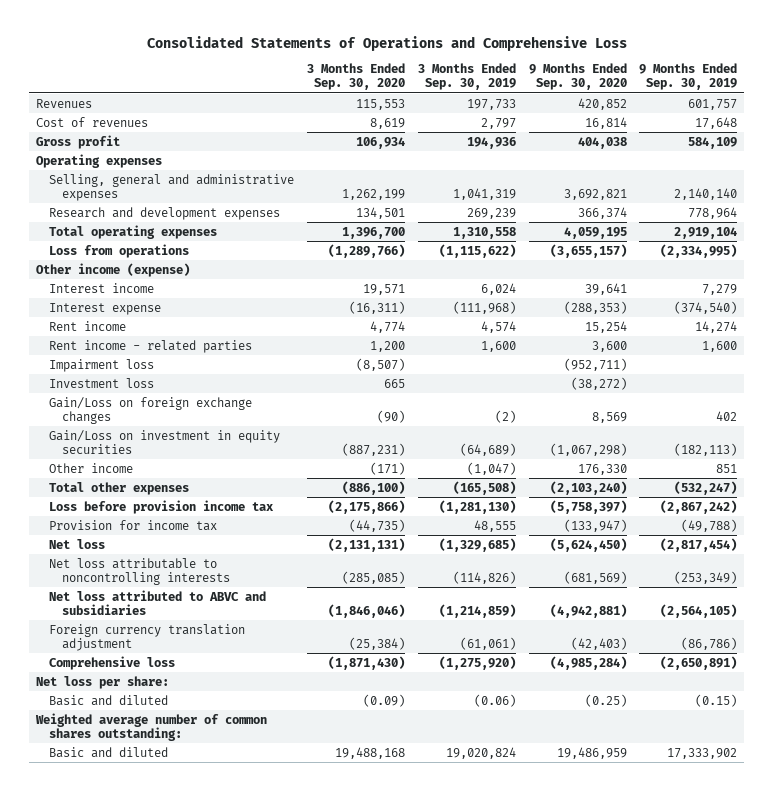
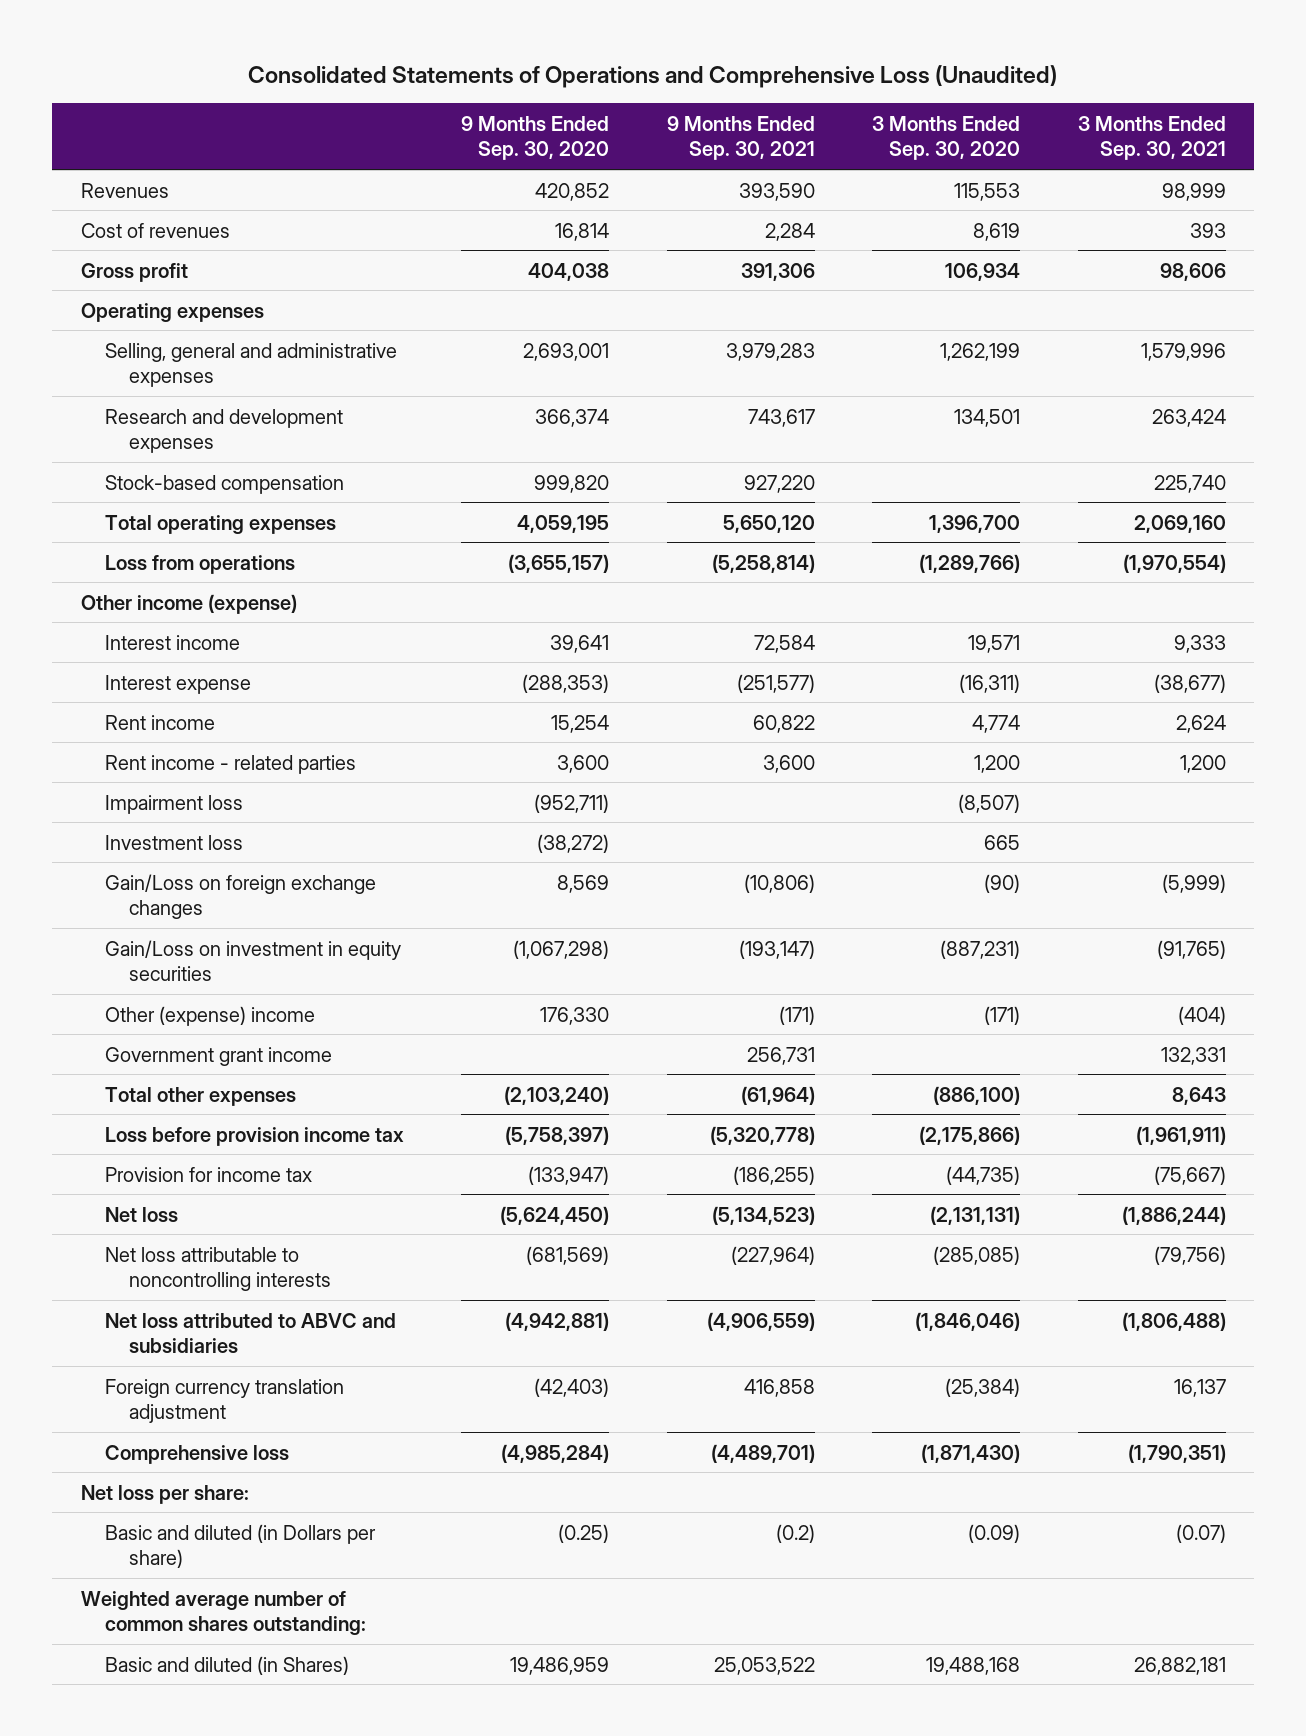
- Consolidated Statements of Operations and Comprehensive Loss
+ Consolidated Statements of Operations and Comprehensive Loss (Unaudited)
- | 3 Months Ended Sep. 30, 2020 | 3 Months Ended Sep. 30, 2019 | 9 Months Ended Sep. 30, 2020 | 9 Months Ended Sep. 30, 2019
+ | 9 Months Ended Sep. 30, 2020 | 9 Months Ended Sep. 30, 2021 | 3 Months Ended Sep. 30, 2020 | 3 Months Ended Sep. 30, 2021
- Selling, general and administrative expenses | 1,262,199 | 1,041,319 | 3,692,821 | 2,140,140
+ Selling, general and administrative expenses | 2,693,001 | 3,979,283 | 1,262,199 | 1,579,996
+ Stock-based compensation | 999,820 | 927,220 | | 225,740
- Other income | (171) | (1,047) | 176,330 | 851
+ Other (expense) income | 176,330 | (171) | (171) | (404)
+ Government grant income | | 256,731 | | 132,331
- Basic and diluted | (0.09) | (0.06) | (0.25) | (0.15)
+ Basic and diluted (in Dollars per share) | (0.25) | (0.2) | (0.09) | (0.07)
- Basic and diluted | 19,488,168 | 19,020,824 | 19,486,959 | 17,333,902
+ Basic and diluted (in Shares) | 19,486,959 | 25,053,522 | 19,488,168 | 26,882,181

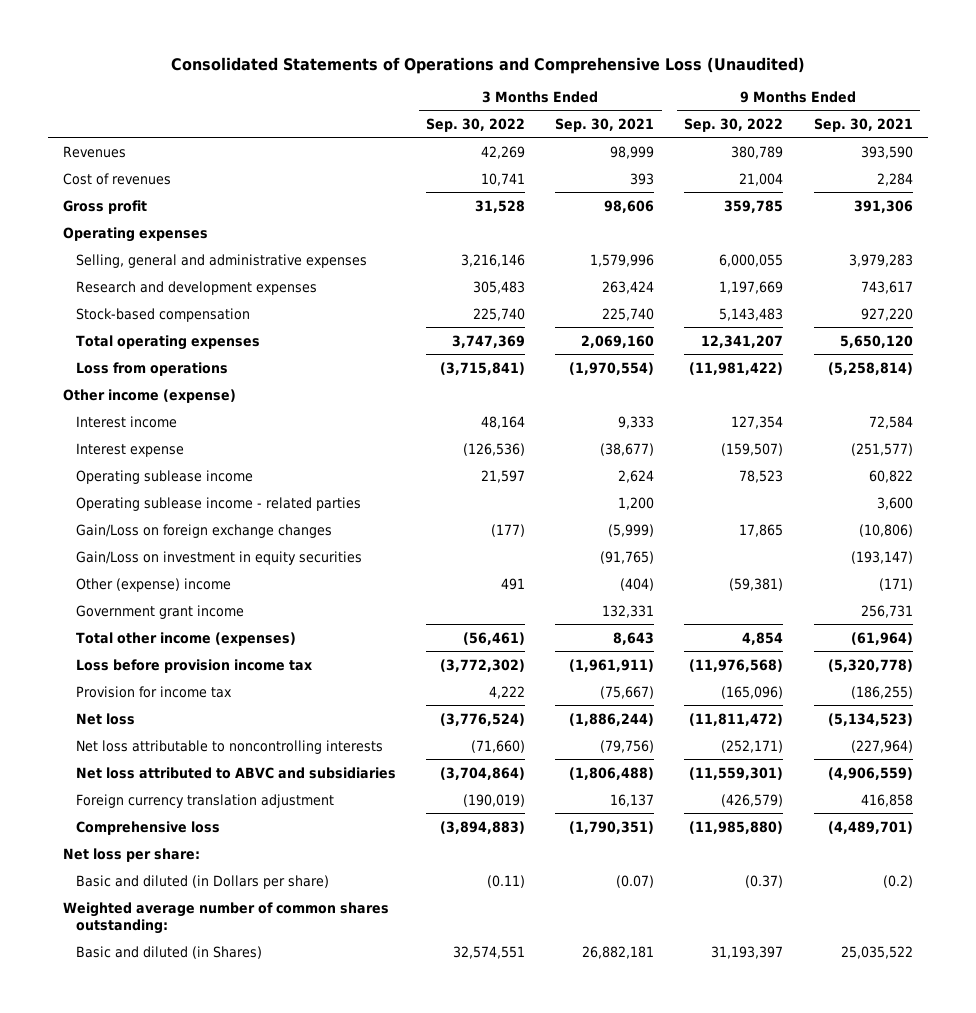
- | 9 Months Ended Sep. 30, 2020 | 9 Months Ended Sep. 30, 2021 | 3 Months Ended Sep. 30, 2020 | 3 Months Ended Sep. 30, 2021
+ | 3 Months Ended Sep. 30, 2022 | 3 Months Ended Sep. 30, 2021 | 9 Months Ended Sep. 30, 2022 | 9 Months Ended Sep. 30, 2021
- Rent income | 15,254 | 60,822 | 4,774 | 2,624
- Rent income - related parties | 3,600 | 3,600 | 1,200 | 1,200
- Impairment loss | (952,711) | | (8,507) |
- Investment loss | (38,272) | | 665 |
+ Operating sublease income | 21,597 | 2,624 | 78,523 | 60,822
+ Operating sublease income - related parties | | 1,200 | | 3,600
- Total other expenses | (2,103,240) | (61,964) | (886,100) | 8,643
+ Total other income (expenses) | (56,461) | 8,643 | 4,854 | (61,964)
- Basic and diluted (in Shares) | 19,486,959 | 25,053,522 | 19,488,168 | 26,882,181
+ Basic and diluted (in Shares) | 32,574,551 | 26,882,181 | 31,193,397 | 25,035,522

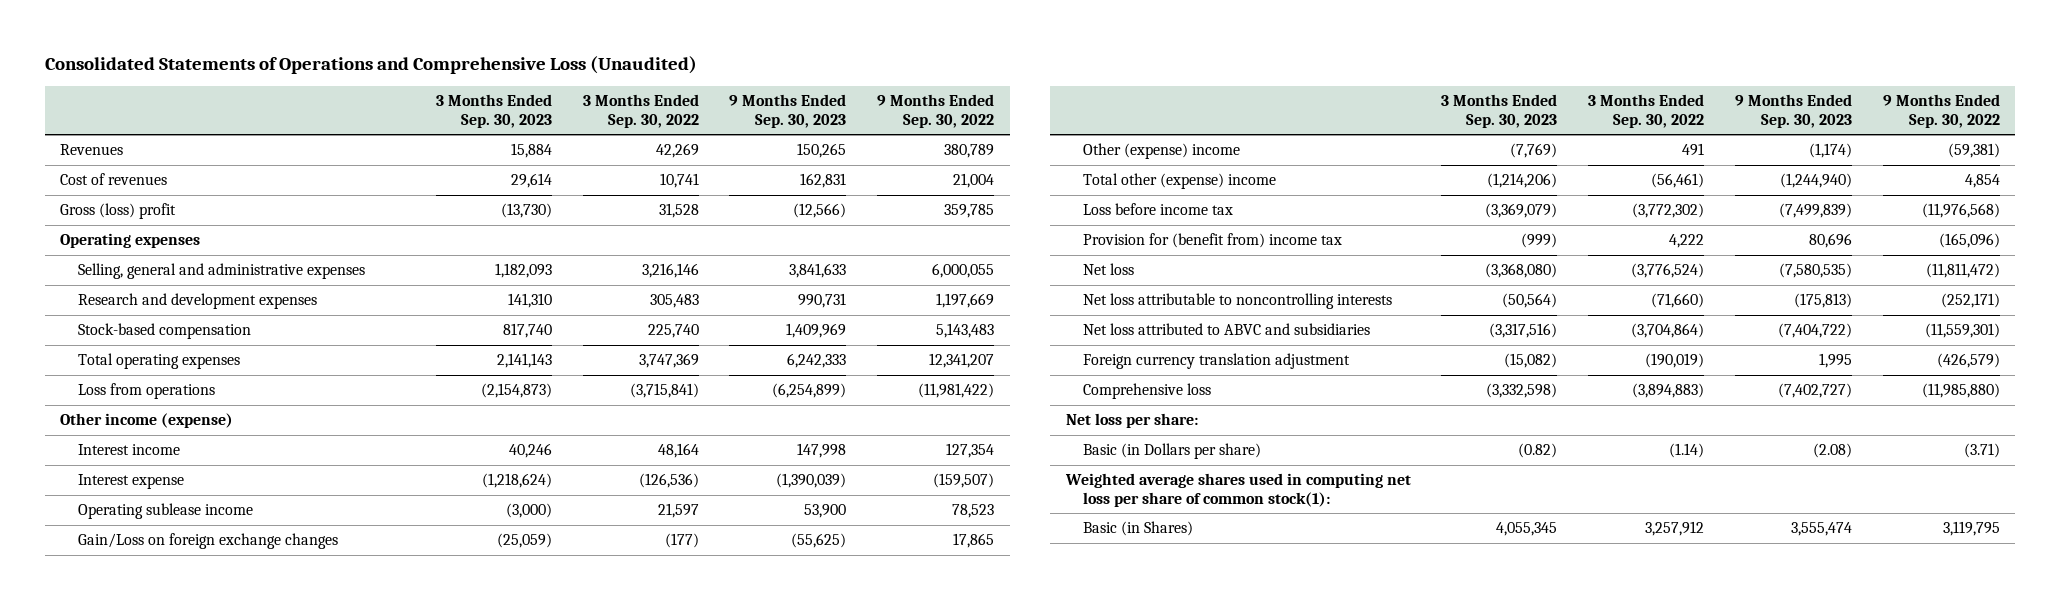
- | 3 Months Ended Sep. 30, 2022 | 3 Months Ended Sep. 30, 2021 | 9 Months Ended Sep. 30, 2022 | 9 Months Ended Sep. 30, 2021
+ | 3 Months Ended Sep. 30, 2023 | 3 Months Ended Sep. 30, 2022 | 9 Months Ended Sep. 30, 2023 | 9 Months Ended Sep. 30, 2022
- Gross profit | 31,528 | 98,606 | 359,785 | 391,306
+ Gross (loss) profit | (13,730) | 31,528 | (12,566) | 359,785
- Operating sublease income - related parties | | 1,200 | | 3,600
- Gain/Loss on investment in equity securities | | (91,765) | | (193,147)
- Government grant income | | 132,331 | | 256,731
- Total other income (expenses) | (56,461) | 8,643 | 4,854 | (61,964)
- Loss before provision income tax | (3,772,302) | (1,961,911) | (11,976,568) | (5,320,778)
- Provision for income tax | 4,222 | (75,667) | (165,096) | (186,255)
+ Total other (expense) income | (1,214,206) | (56,461) | (1,244,940) | 4,854
+ Loss before income tax | (3,369,079) | (3,772,302) | (7,499,839) | (11,976,568)
+ Provision for (benefit from) income tax | (999) | 4,222 | 80,696 | (165,096)
- Basic and diluted (in Dollars per share) | (0.11) | (0.07) | (0.37) | (0.2)
- Weighted average number of common shares outstanding:
- Basic and diluted (in Shares) | 32,574,551 | 26,882,181 | 31,193,397 | 25,035,522
+ Basic (in Dollars per share) | (0.82) | (1.14) | (2.08) | (3.71)
+ Weighted average shares used in computing net loss per share of common stock(1):
+ Basic (in Shares) | 4,055,345 | 3,257,912 | 3,555,474 | 3,119,795

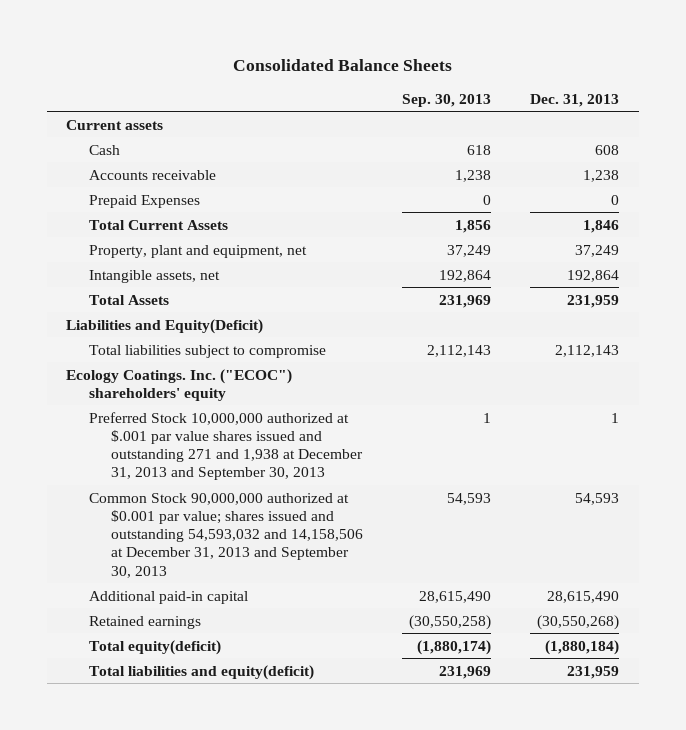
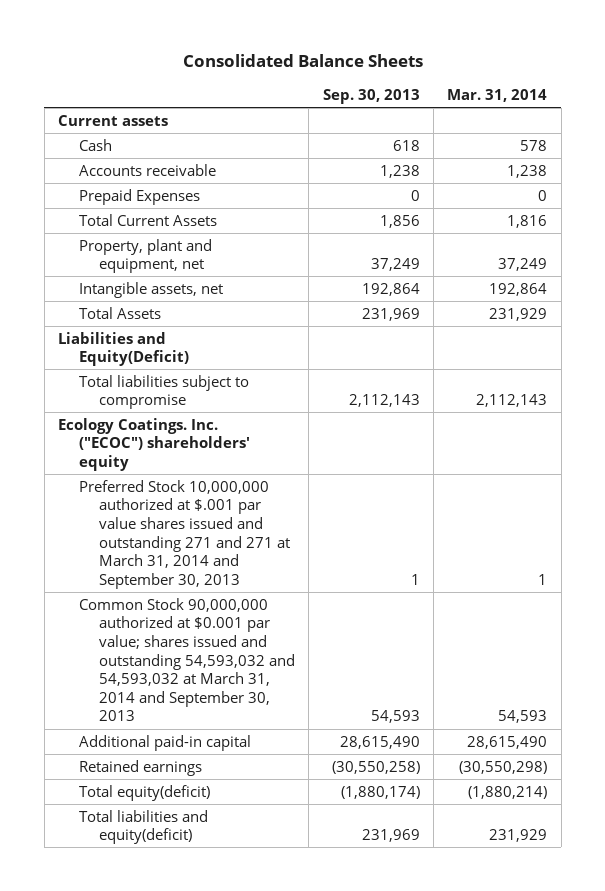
- | Sep. 30, 2013 | Dec. 31, 2013
+ | Sep. 30, 2013 | Mar. 31, 2014
- Preferred Stock 10,000,000 authorized at $.001 par value shares issued and outstanding 271 and 1,938 at December 31, 2013 and September 30, 2013 | 1 | 1
- Common Stock 90,000,000 authorized at $0.001 par value; shares issued and outstanding 54,593,032 and 14,158,506 at December 31, 2013 and September 30, 2013 | 54,593 | 54,593
+ Preferred Stock 10,000,000 authorized at $.001 par value shares issued and outstanding 271 and 271 at March 31, 2014 and September 30, 2013 | 1 | 1
+ Common Stock 90,000,000 authorized at $0.001 par value; shares issued and outstanding 54,593,032 and 54,593,032 at March 31, 2014 and September 30, 2013 | 54,593 | 54,593

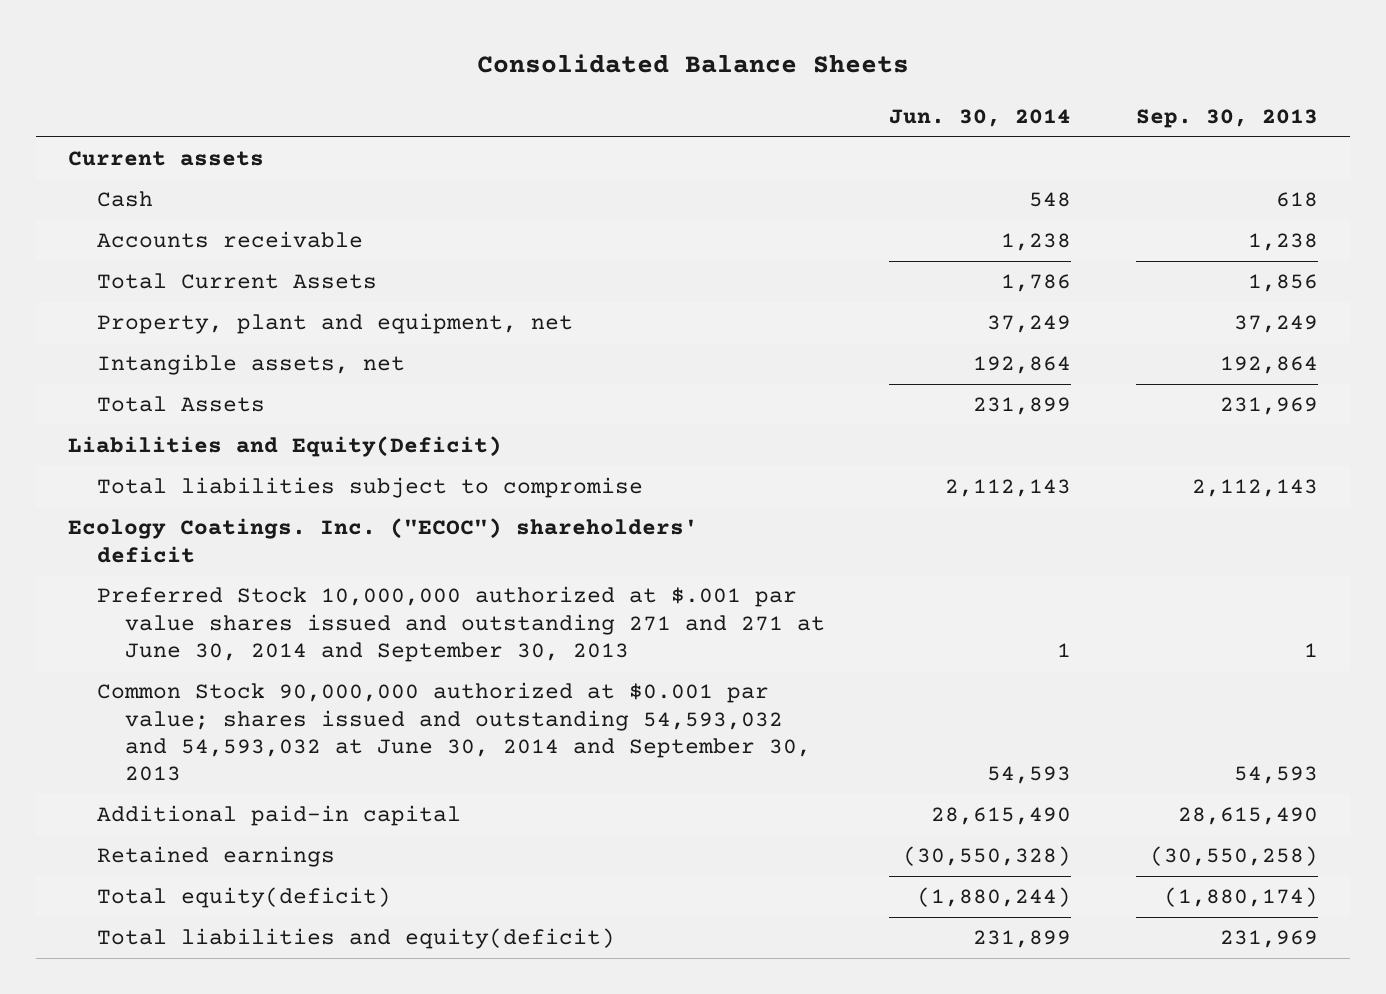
- | Sep. 30, 2013 | Mar. 31, 2014
+ | Jun. 30, 2014 | Sep. 30, 2013
- Prepaid Expenses | 0 | 0
- Ecology Coatings. Inc. ("ECOC") shareholders' equity
- Preferred Stock 10,000,000 authorized at $.001 par value shares issued and outstanding 271 and 271 at March 31, 2014 and September 30, 2013 | 1 | 1
- Common Stock 90,000,000 authorized at $0.001 par value; shares issued and outstanding 54,593,032 and 54,593,032 at March 31, 2014 and September 30, 2013 | 54,593 | 54,593
+ Ecology Coatings. Inc. ("ECOC") shareholders' deficit
+ Preferred Stock 10,000,000 authorized at $.001 par value shares issued and outstanding 271 and 271 at June 30, 2014 and September 30, 2013 | 1 | 1
+ Common Stock 90,000,000 authorized at $0.001 par value; shares issued and outstanding 54,593,032 and 54,593,032 at June 30, 2014 and September 30, 2013 | 54,593 | 54,593

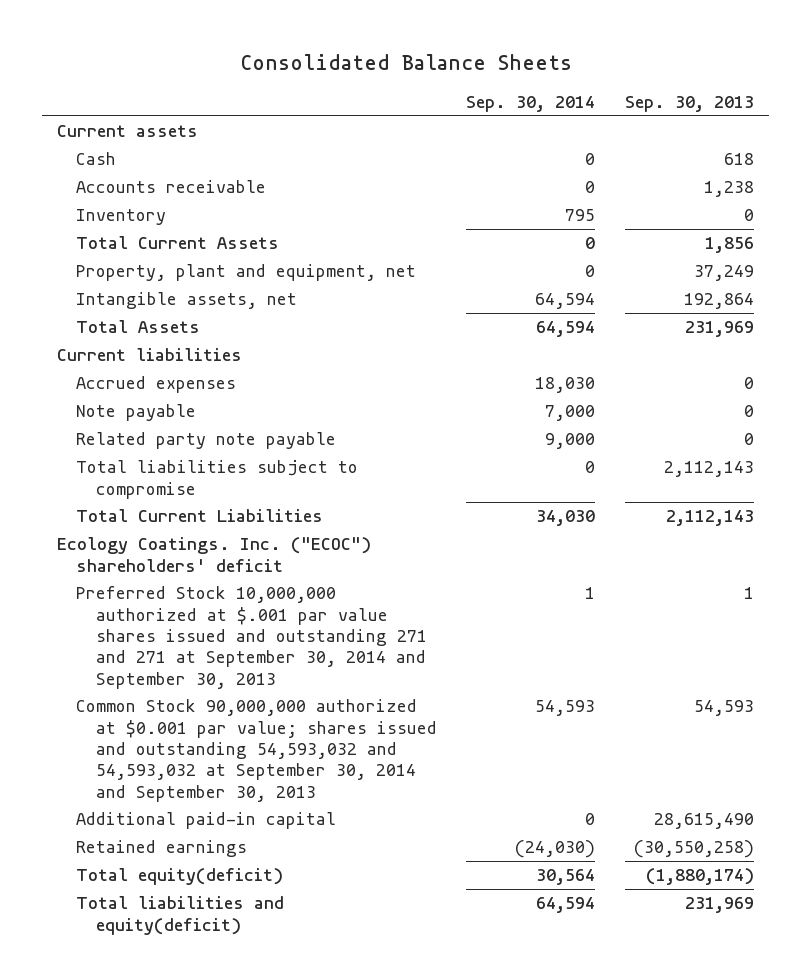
- | Jun. 30, 2014 | Sep. 30, 2013
+ | Sep. 30, 2014 | Sep. 30, 2013
+ Inventory | 795 | 0
- Liabilities and Equity(Deficit)
+ Current liabilities
+ Accrued expenses | 18,030 | 0
+ Note payable | 7,000 | 0
+ Related party note payable | 9,000 | 0
+ Total Current Liabilities | 34,030 | 2,112,143
- Preferred Stock 10,000,000 authorized at $.001 par value shares issued and outstanding 271 and 271 at June 30, 2014 and September 30, 2013 | 1 | 1
- Common Stock 90,000,000 authorized at $0.001 par value; shares issued and outstanding 54,593,032 and 54,593,032 at June 30, 2014 and September 30, 2013 | 54,593 | 54,593
+ Preferred Stock 10,000,000 authorized at $.001 par value shares issued and outstanding 271 and 271 at September 30, 2014 and September 30, 2013 | 1 | 1
+ Common Stock 90,000,000 authorized at $0.001 par value; shares issued and outstanding 54,593,032 and 54,593,032 at September 30, 2014 and September 30, 2013 | 54,593 | 54,593

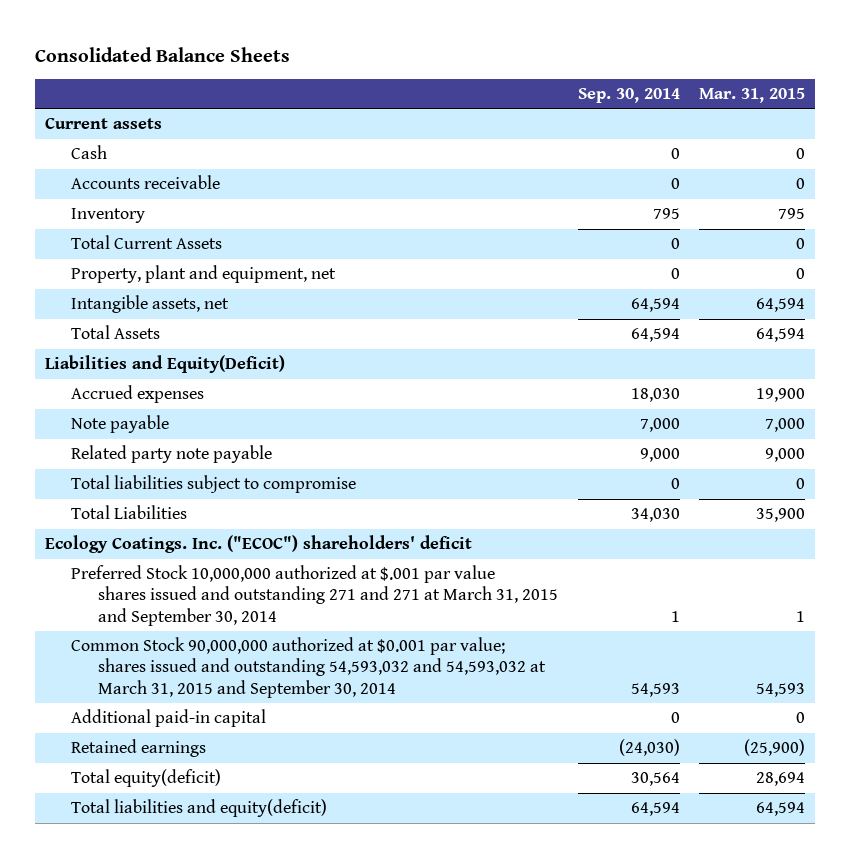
- | Sep. 30, 2014 | Sep. 30, 2013
+ | Sep. 30, 2014 | Mar. 31, 2015
- Current liabilities
+ Liabilities and Equity(Deficit)
- Total Current Liabilities | 34,030 | 2,112,143
+ Total Liabilities | 34,030 | 35,900
- Preferred Stock 10,000,000 authorized at $.001 par value shares issued and outstanding 271 and 271 at September 30, 2014 and September 30, 2013 | 1 | 1
- Common Stock 90,000,000 authorized at $0.001 par value; shares issued and outstanding 54,593,032 and 54,593,032 at September 30, 2014 and September 30, 2013 | 54,593 | 54,593
+ Preferred Stock 10,000,000 authorized at $.001 par value shares issued and outstanding 271 and 271 at March 31, 2015 and September 30, 2014 | 1 | 1
+ Common Stock 90,000,000 authorized at $0.001 par value; shares issued and outstanding 54,593,032 and 54,593,032 at March 31, 2015 and September 30, 2014 | 54,593 | 54,593

